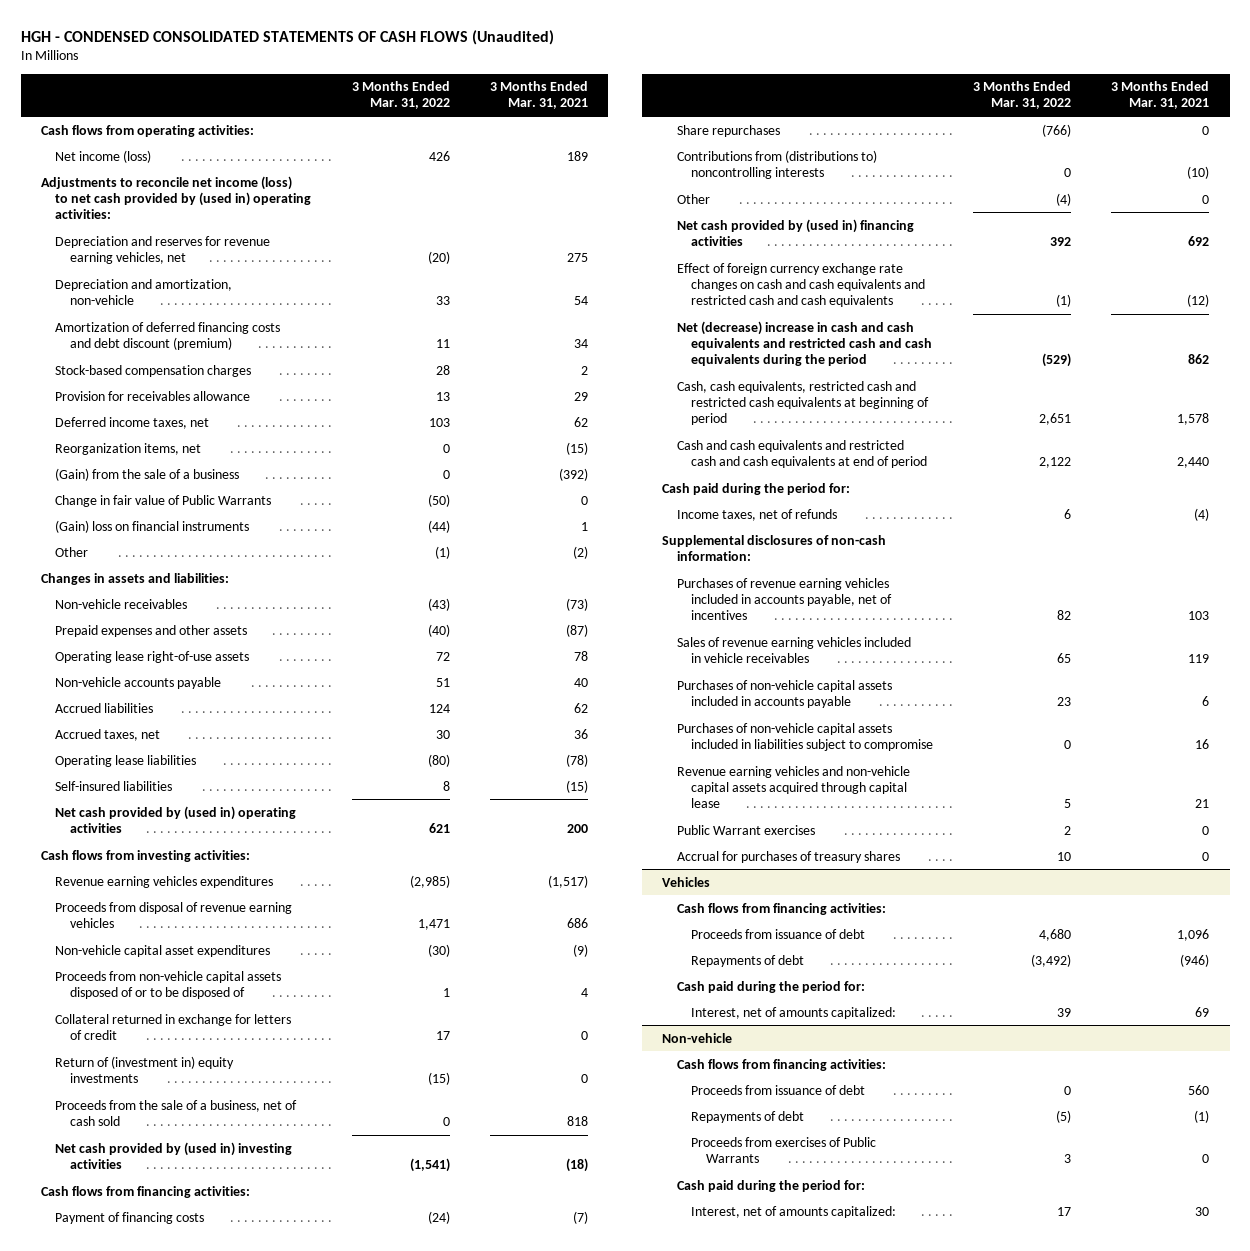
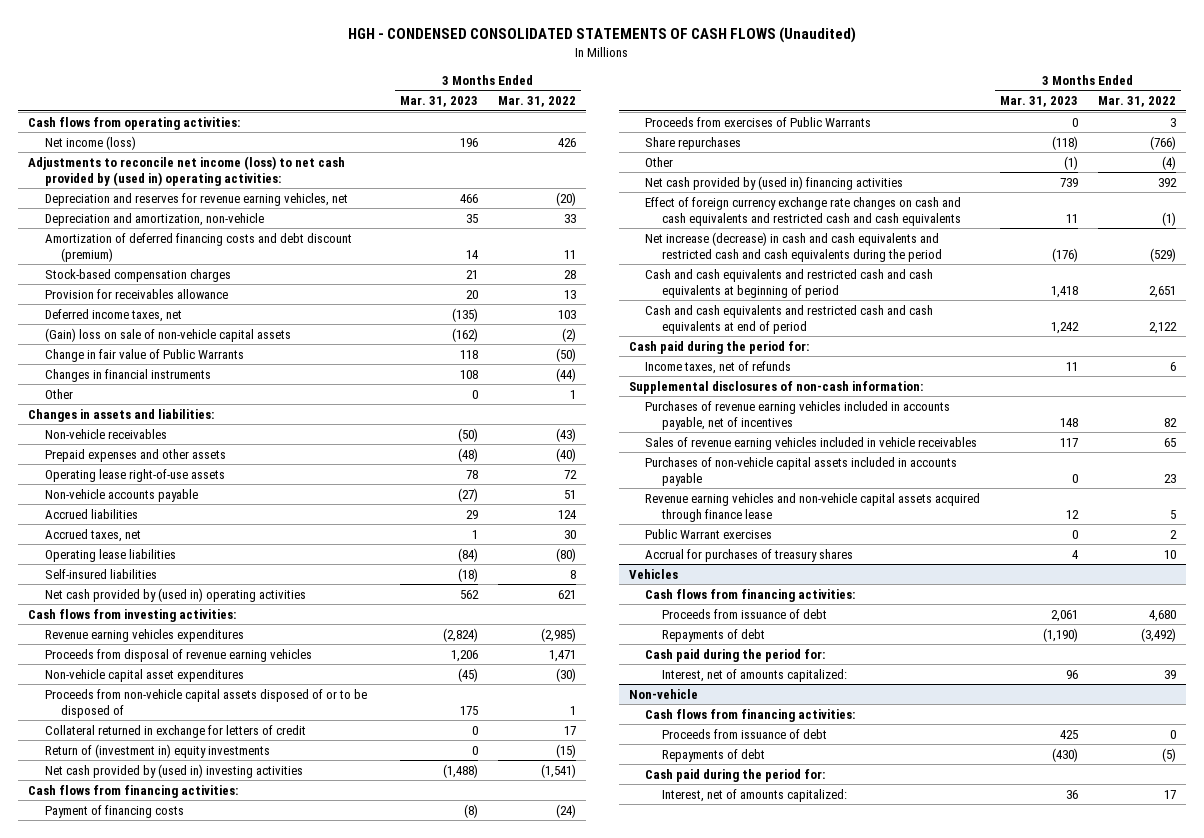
- | 3 Months Ended Mar. 31, 2022 | 3 Months Ended Mar. 31, 2021
+ | 3 Months Ended Mar. 31, 2023 | 3 Months Ended Mar. 31, 2022
- Reorganization items, net | 0 | (15)
- (Gain) from the sale of a business | 0 | (392)
+ (Gain) loss on sale of non-vehicle capital assets | (162) | (2)
- (Gain) loss on financial instruments | (44) | 1
- Other | (1) | (2)
+ Changes in financial instruments | 108 | (44)
+ Other | 0 | 1
- Proceeds from the sale of a business, net of cash sold | 0 | 818
+ Proceeds from exercises of Public Warrants | 0 | 3
- Contributions from (distributions to) noncontrolling interests | 0 | (10)
- Net (decrease) increase in cash and cash equivalents and restricted cash and cash equivalents during the period | (529) | 862
- Cash, cash equivalents, restricted cash and restricted cash equivalents at beginning of period | 2,651 | 1,578
+ Net increase (decrease) in cash and cash equivalents and restricted cash and cash equivalents during the period | (176) | (529)
+ Cash and cash equivalents and restricted cash and cash equivalents at beginning of period | 1,418 | 2,651
- Purchases of non-vehicle capital assets included in liabilities subject to compromise | 0 | 16
- Revenue earning vehicles and non-vehicle capital assets acquired through capital lease | 5 | 21
+ Revenue earning vehicles and non-vehicle capital assets acquired through finance lease | 12 | 5
@ Non-vehicle
- Proceeds from exercises of Public Warrants | 3 | 0

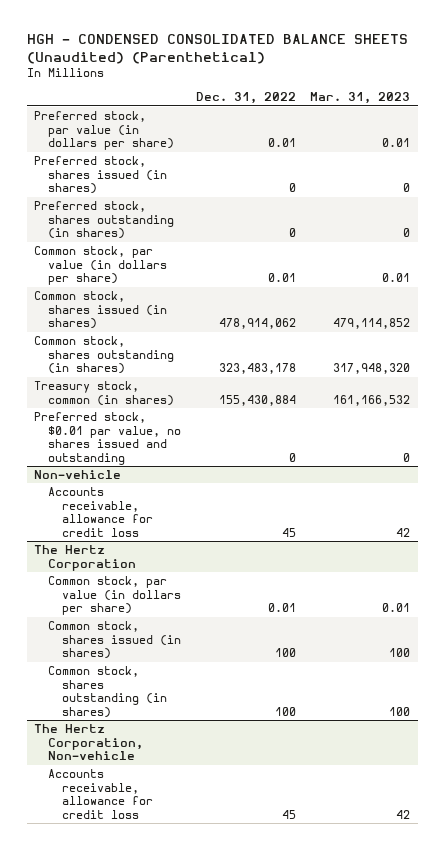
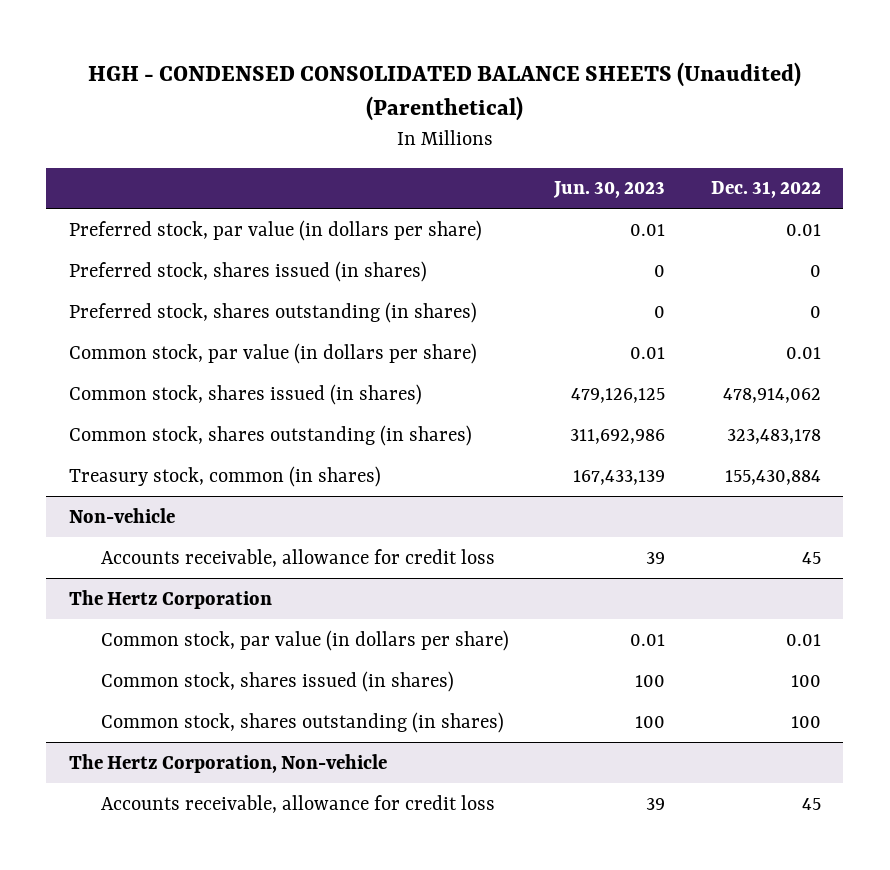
- | Dec. 31, 2022 | Mar. 31, 2023
+ | Jun. 30, 2023 | Dec. 31, 2022
- Preferred stock, $0.01 par value, no shares issued and outstanding | 0 | 0

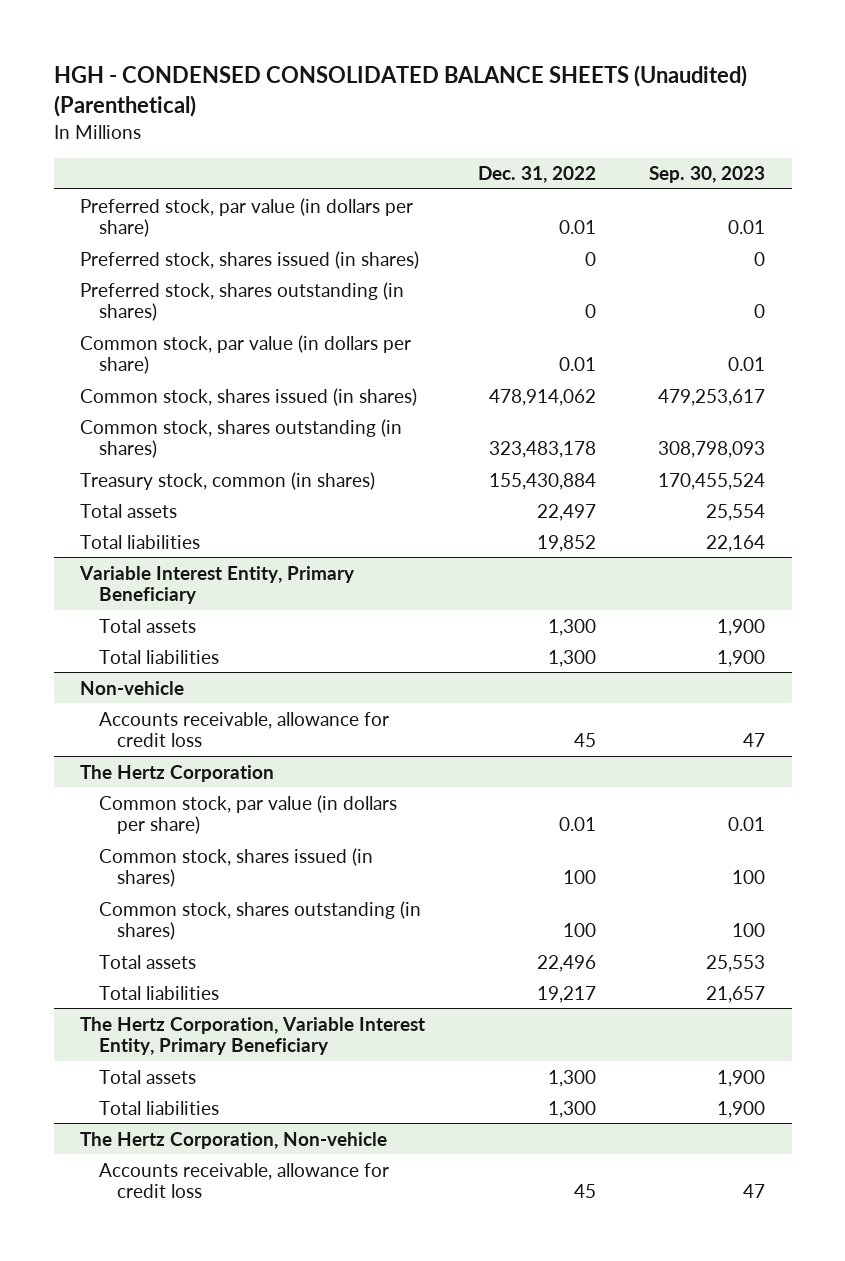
- | Jun. 30, 2023 | Dec. 31, 2022
+ | Dec. 31, 2022 | Sep. 30, 2023
+ Total assets | 22,497 | 25,554
+ Total liabilities | 19,852 | 22,164
+ Variable Interest Entity, Primary Beneficiary
+ Total assets | 1,300 | 1,900
+ Total liabilities | 1,300 | 1,900
@ The Hertz Corporation
+ Total assets | 22,496 | 25,553
+ Total liabilities | 19,217 | 21,657
+ The Hertz Corporation, Variable Interest Entity, Primary Beneficiary
+ Total assets | 1,300 | 1,900
+ Total liabilities | 1,300 | 1,900

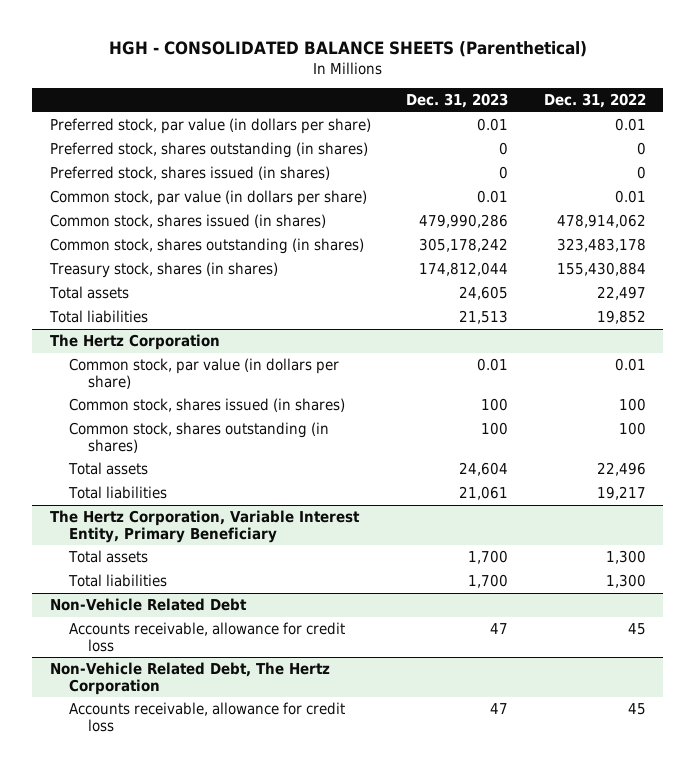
- HGH - CONDENSED CONSOLIDATED BALANCE SHEETS (Unaudited) (Parenthetical)
+ HGH - CONSOLIDATED BALANCE SHEETS (Parenthetical)
- | Dec. 31, 2022 | Sep. 30, 2023
+ | Dec. 31, 2023 | Dec. 31, 2022
moved down: Preferred stock, shares issued (in shares) | 0 | 0
- Treasury stock, common (in shares) | 155,430,884 | 170,455,524
+ Treasury stock, shares (in shares) | 174,812,044 | 155,430,884
- Variable Interest Entity, Primary Beneficiary
- Total assets | 1,300 | 1,900
- Total liabilities | 1,300 | 1,900
- Non-vehicle
- Accounts receivable, allowance for credit loss | 45 | 47
- The Hertz Corporation, Non-vehicle
+ Non-Vehicle Related Debt
+ Non-Vehicle Related Debt, The Hertz Corporation
+ Accounts receivable, allowance for credit loss | 47 | 45

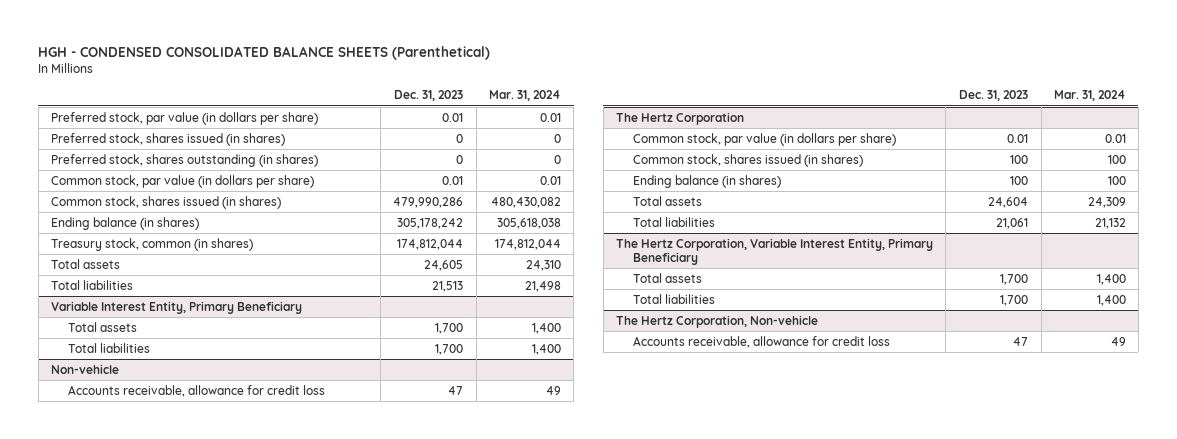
- HGH - CONSOLIDATED BALANCE SHEETS (Parenthetical)
+ HGH - CONDENSED CONSOLIDATED BALANCE SHEETS (Parenthetical)
- | Dec. 31, 2023 | Dec. 31, 2022
+ | Dec. 31, 2023 | Mar. 31, 2024
moved down: Preferred stock, shares outstanding (in shares) | 0 | 0
- Common stock, shares outstanding (in shares) | 305,178,242 | 323,483,178
- Treasury stock, shares (in shares) | 174,812,044 | 155,430,884
+ Ending balance (in shares) | 305,178,242 | 305,618,038
+ Treasury stock, common (in shares) | 174,812,044 | 174,812,044
+ Variable Interest Entity, Primary Beneficiary
+ Total assets | 1,700 | 1,400
+ Total liabilities | 1,700 | 1,400
+ Non-vehicle
+ Accounts receivable, allowance for credit loss | 47 | 49
@ The Hertz Corporation
- Common stock, shares outstanding (in shares) | 100 | 100
+ Ending balance (in shares) | 100 | 100
- Non-Vehicle Related Debt
- Accounts receivable, allowance for credit loss | 47 | 45
- Non-Vehicle Related Debt, The Hertz Corporation
+ The Hertz Corporation, Non-vehicle

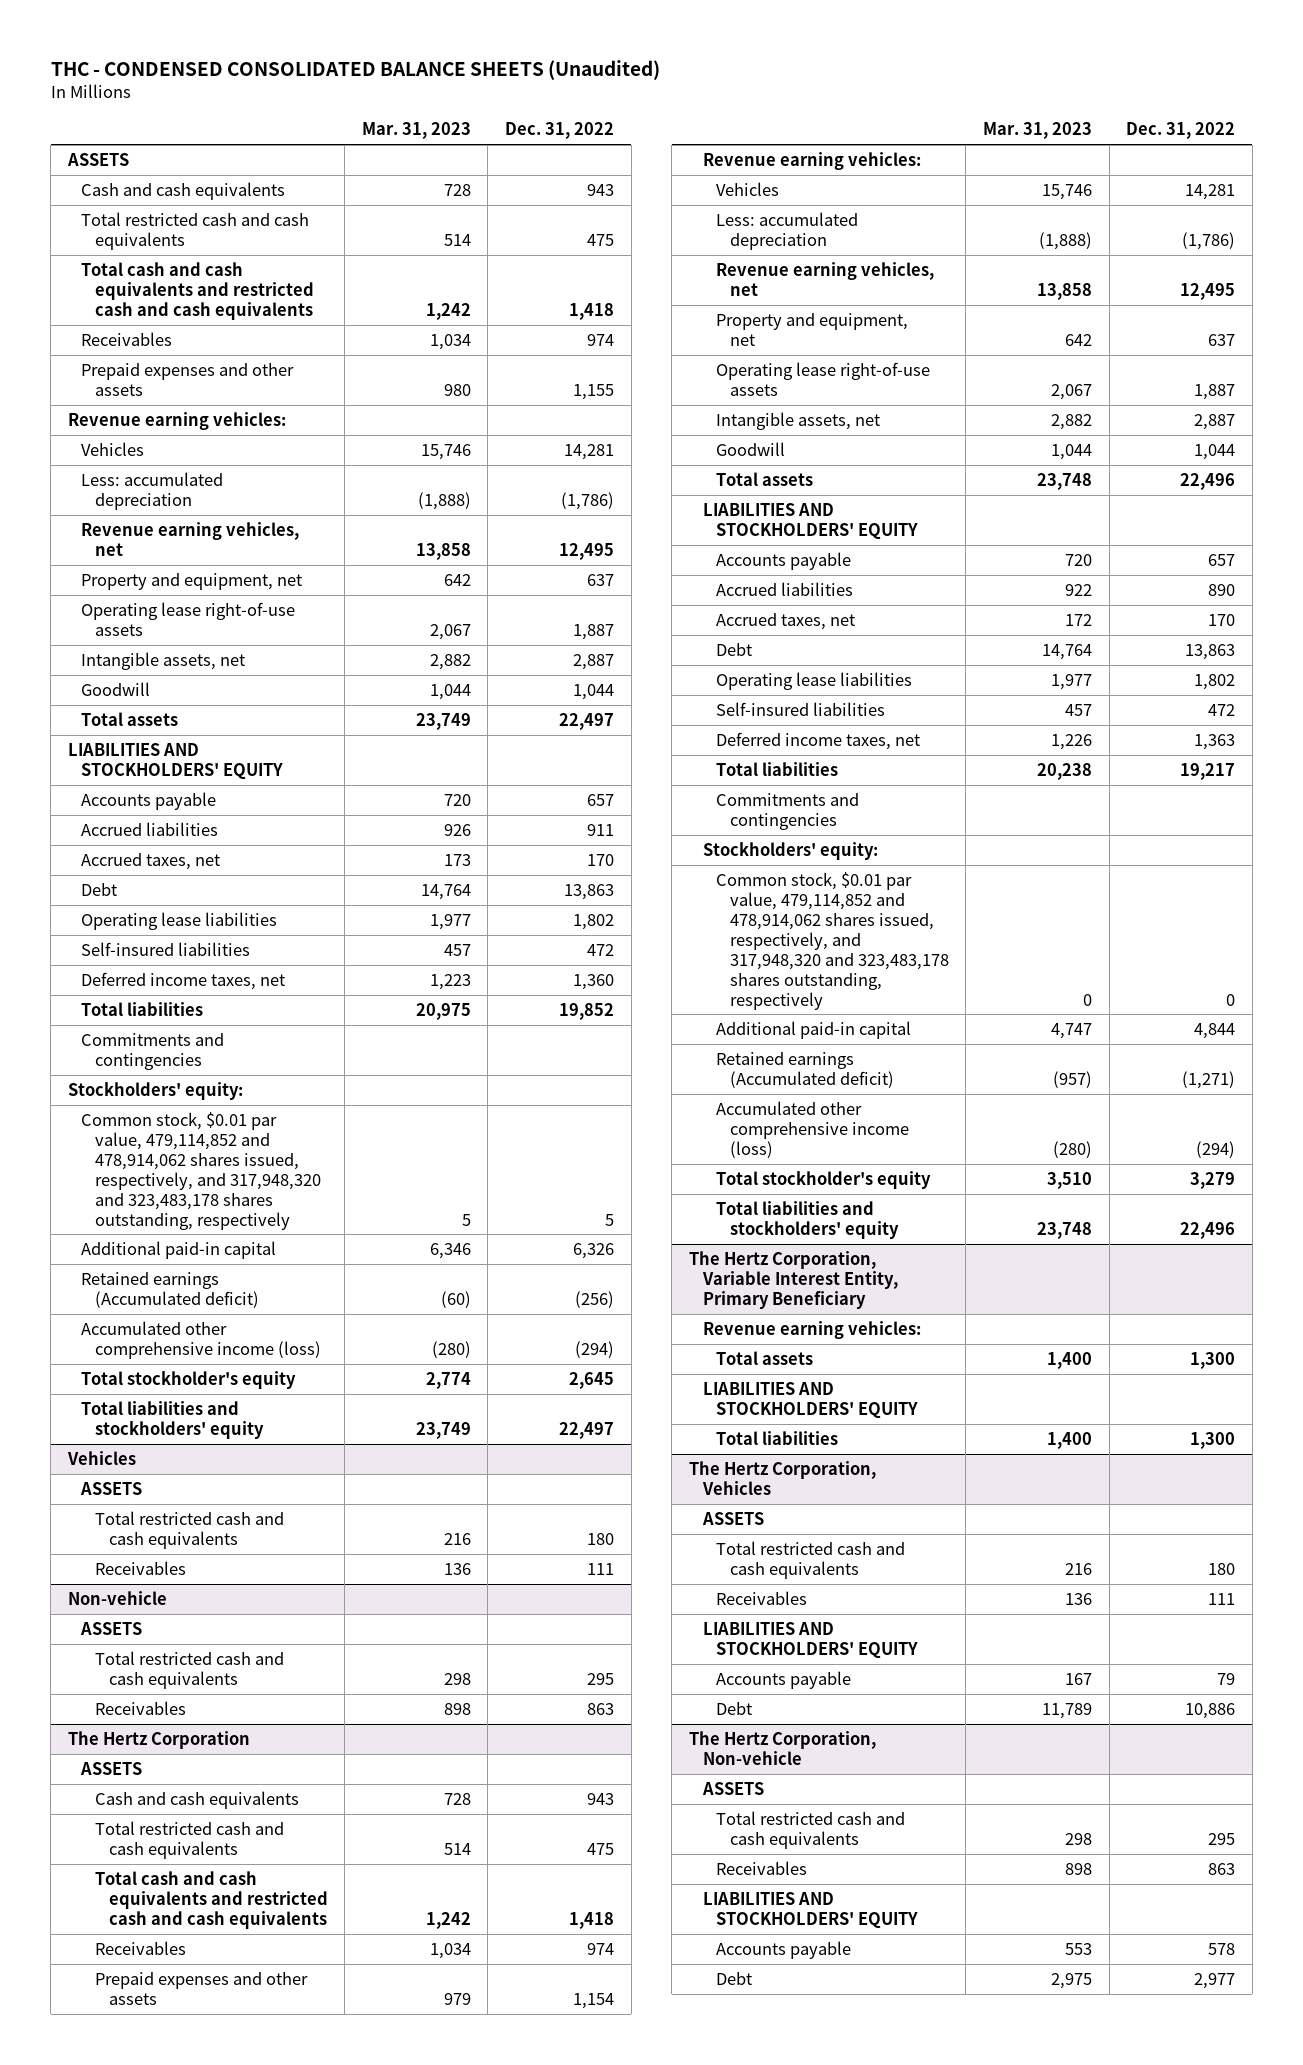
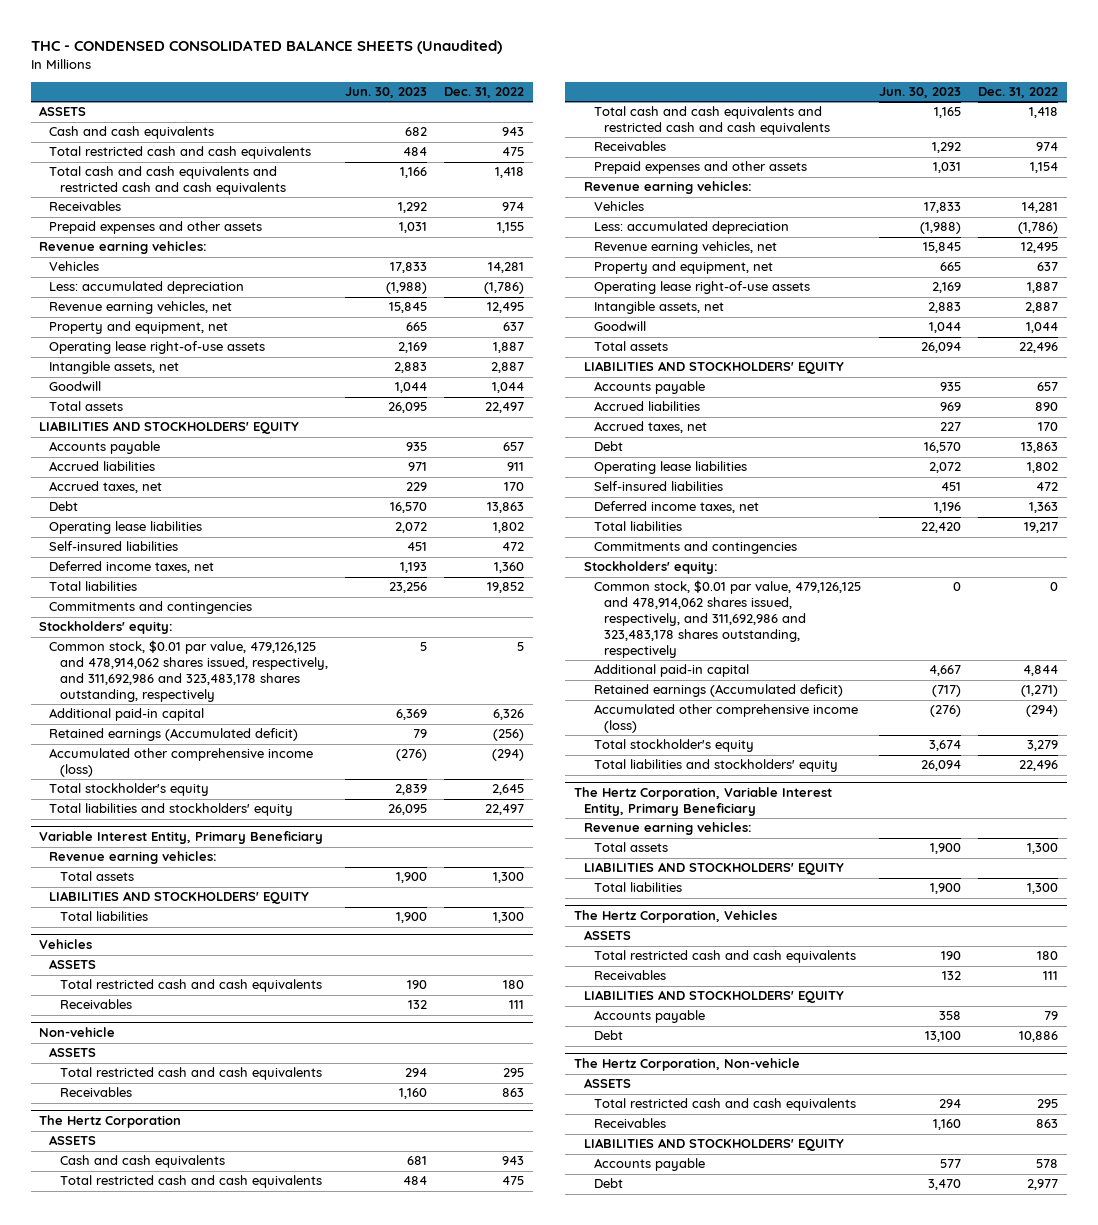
- | Mar. 31, 2023 | Dec. 31, 2022
+ | Jun. 30, 2023 | Dec. 31, 2022
- Common stock, $0.01 par value, 479,114,852 and 478,914,062 shares issued, respectively, and 317,948,320 and 323,483,178 shares outstanding, respectively | 5 | 5
+ Common stock, $0.01 par value, 479,126,125 and 478,914,062 shares issued, respectively, and 311,692,986 and 323,483,178 shares outstanding, respectively | 5 | 5
+ Variable Interest Entity, Primary Beneficiary
+ Revenue earning vehicles:
+ Total assets | 1,900 | 1,300
+ LIABILITIES AND STOCKHOLDERS' EQUITY
+ Total liabilities | 1,900 | 1,300
@ The Hertz Corporation
- Common stock, $0.01 par value, 479,114,852 and 478,914,062 shares issued, respectively, and 317,948,320 and 323,483,178 shares outstanding, respectively | 0 | 0
+ Common stock, $0.01 par value, 479,126,125 and 478,914,062 shares issued, respectively, and 311,692,986 and 323,483,178 shares outstanding, respectively | 0 | 0

